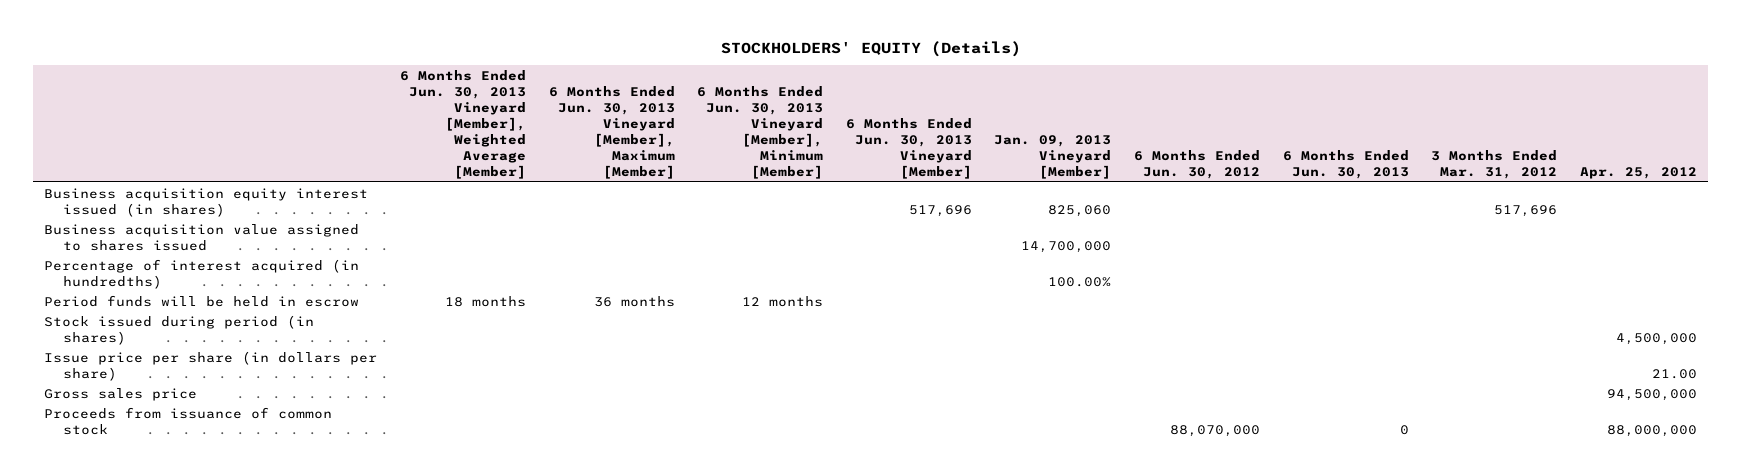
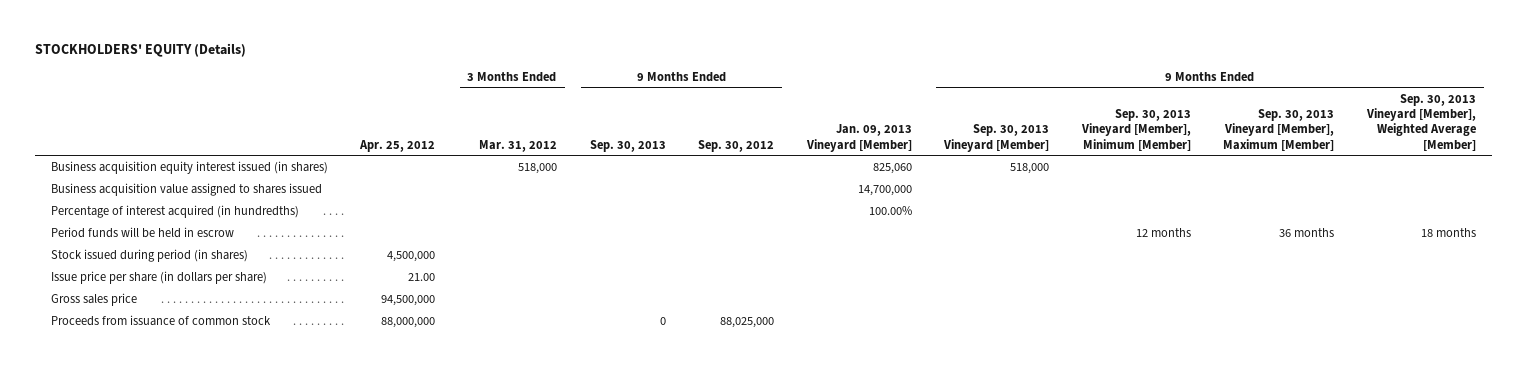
- | 6 Months Ended Jun. 30, 2013 Vineyard [Member], Weighted Average [Member] | 6 Months Ended Jun. 30, 2013 Vineyard [Member], Maximum [Member] | 6 Months Ended Jun. 30, 2013 Vineyard [Member], Minimum [Member] | 6 Months Ended Jun. 30, 2013 Vineyard [Member] | Jan. 09, 2013 Vineyard [Member] | 6 Months Ended Jun. 30, 2012 | 6 Months Ended Jun. 30, 2013 | 3 Months Ended Mar. 31, 2012 | Apr. 25, 2012
+ | Apr. 25, 2012 | 3 Months Ended Mar. 31, 2012 | 9 Months Ended Sep. 30, 2013 | 9 Months Ended Sep. 30, 2012 | Jan. 09, 2013 Vineyard [Member] | 9 Months Ended Sep. 30, 2013 Vineyard [Member] | 9 Months Ended Sep. 30, 2013 Vineyard [Member], Minimum [Member] | 9 Months Ended Sep. 30, 2013 Vineyard [Member], Maximum [Member] | 9 Months Ended Sep. 30, 2013 Vineyard [Member], Weighted Average [Member]
- Business acquisition equity interest issued (in shares) | | | | 517,696 | 825,060 | | | 517,696 |
+ Business acquisition equity interest issued (in shares) | | 518,000 | | | 825,060 | 518,000 | | |

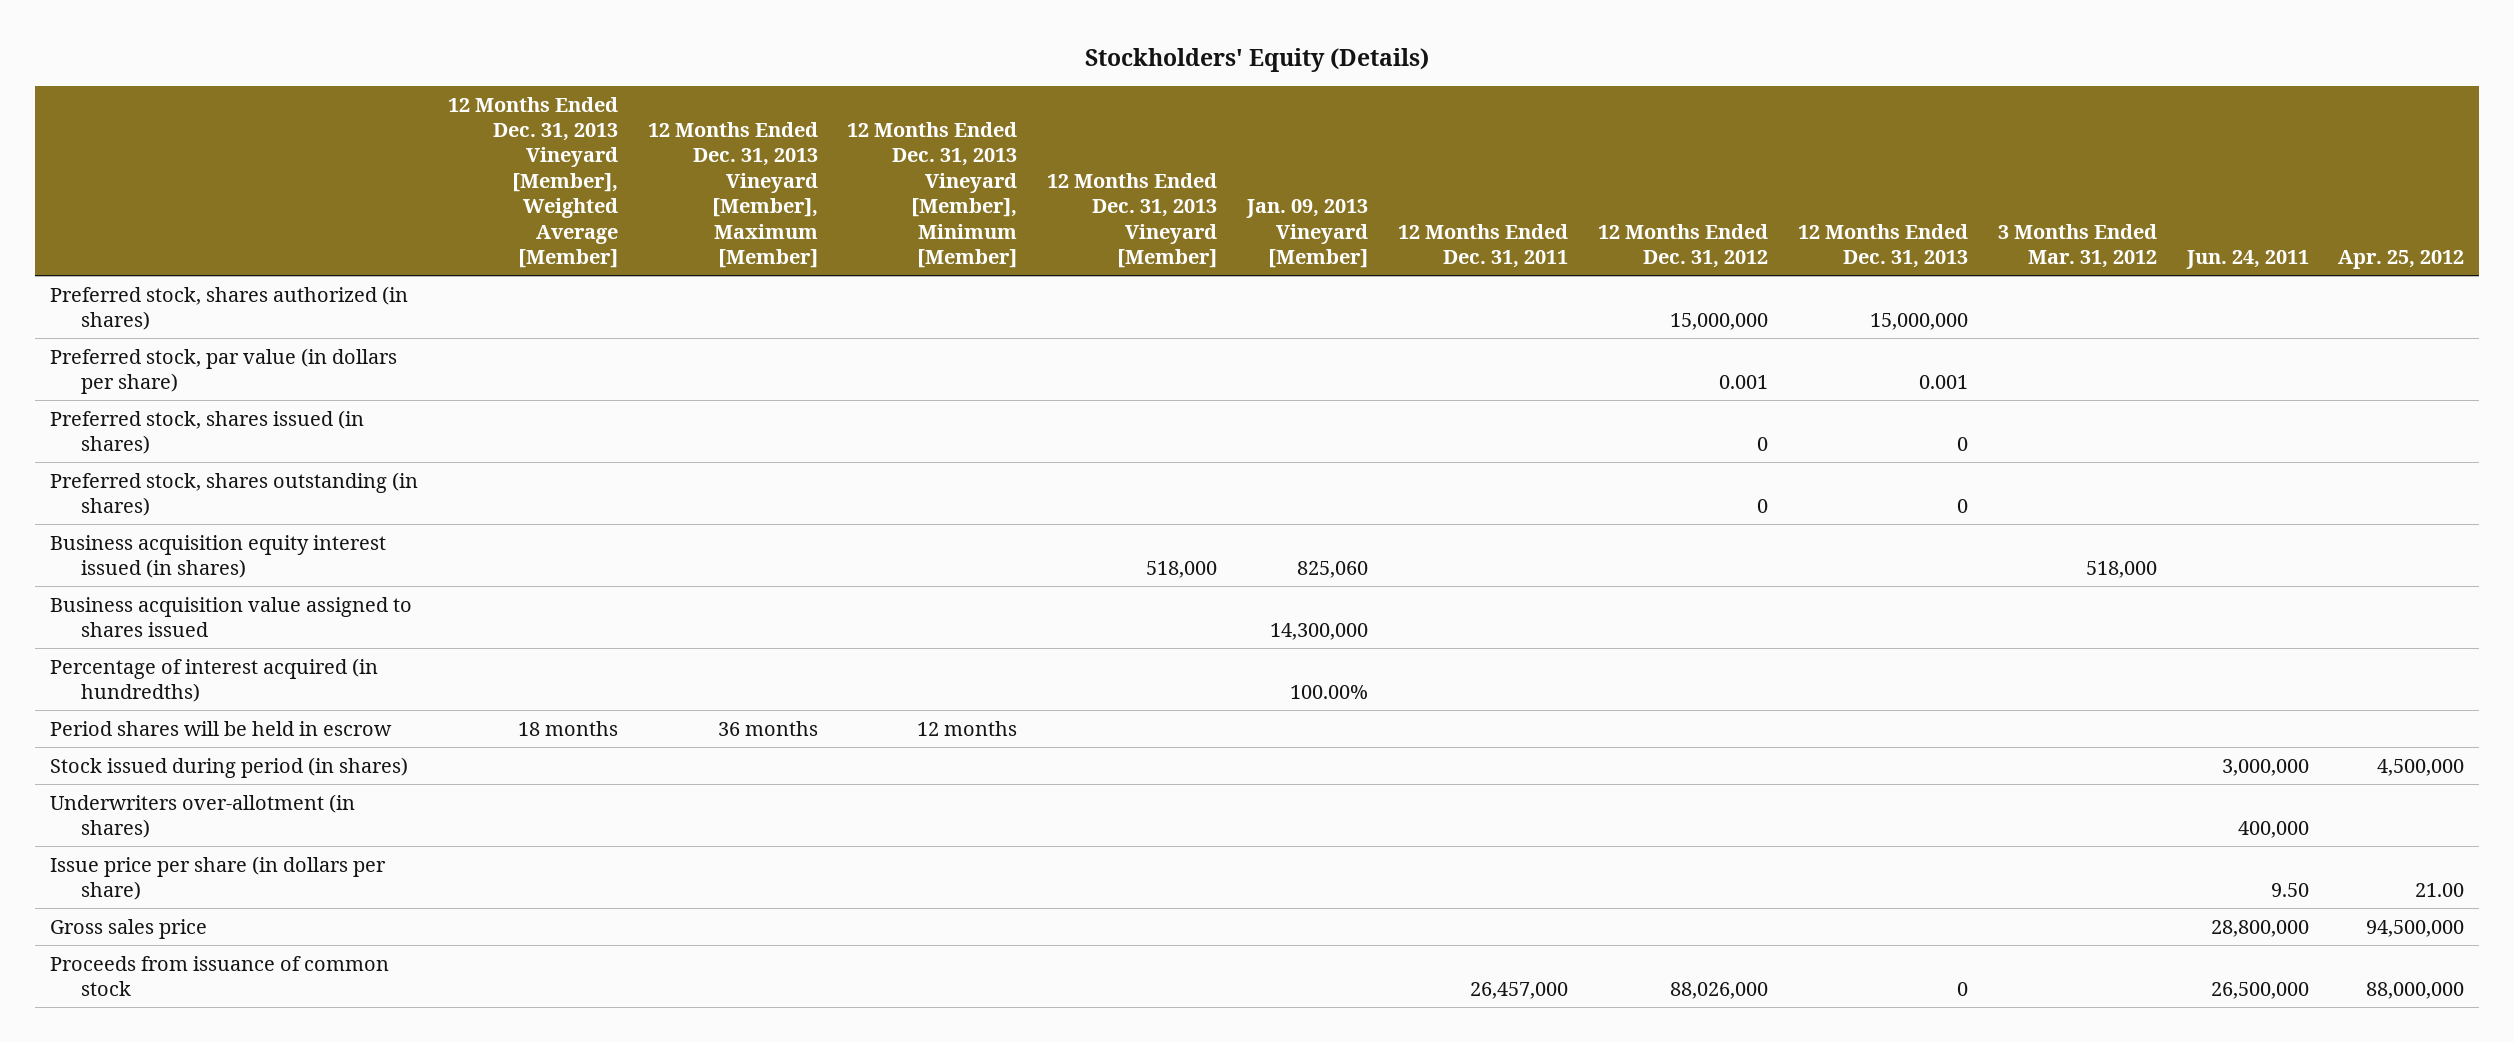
- STOCKHOLDERS' EQUITY (Details)
+ Stockholders' Equity (Details)
- | Apr. 25, 2012 | 3 Months Ended Mar. 31, 2012 | 9 Months Ended Sep. 30, 2013 | 9 Months Ended Sep. 30, 2012 | Jan. 09, 2013 Vineyard [Member] | 9 Months Ended Sep. 30, 2013 Vineyard [Member] | 9 Months Ended Sep. 30, 2013 Vineyard [Member], Minimum [Member] | 9 Months Ended Sep. 30, 2013 Vineyard [Member], Maximum [Member] | 9 Months Ended Sep. 30, 2013 Vineyard [Member], Weighted Average [Member]
+ | 12 Months Ended Dec. 31, 2013 Vineyard [Member], Weighted Average [Member] | 12 Months Ended Dec. 31, 2013 Vineyard [Member], Maximum [Member] | 12 Months Ended Dec. 31, 2013 Vineyard [Member], Minimum [Member] | 12 Months Ended Dec. 31, 2013 Vineyard [Member] | Jan. 09, 2013 Vineyard [Member] | 12 Months Ended Dec. 31, 2011 | 12 Months Ended Dec. 31, 2012 | 12 Months Ended Dec. 31, 2013 | 3 Months Ended Mar. 31, 2012 | Jun. 24, 2011 | Apr. 25, 2012
+ Preferred stock, shares authorized (in shares) | | | | | | | 15,000,000 | 15,000,000 | | |
+ Preferred stock, par value (in dollars per share) | | | | | | | 0.001 | 0.001 | | |
+ Preferred stock, shares issued (in shares) | | | | | | | 0 | 0 | | |
+ Preferred stock, shares outstanding (in shares) | | | | | | | 0 | 0 | | |
- Business acquisition value assigned to shares issued | | | | | 14,700,000 | | | |
+ Business acquisition value assigned to shares issued | | | | | 14,300,000 | | | | | |
- Period funds will be held in escrow | | | | | | | 12 months | 36 months | 18 months
+ Period shares will be held in escrow | 18 months | 36 months | 12 months | | | | | | | |
+ Underwriters over-allotment (in shares) | | | | | | | | | | 400,000 |

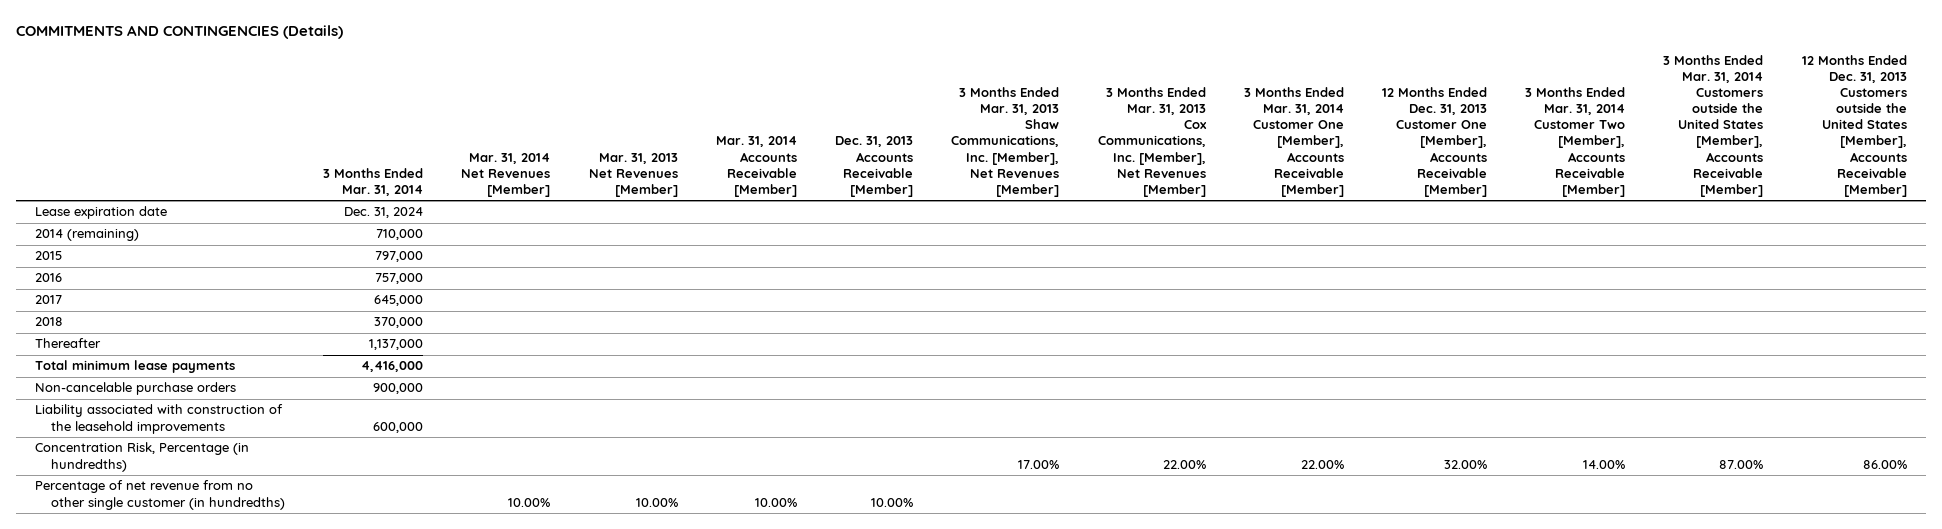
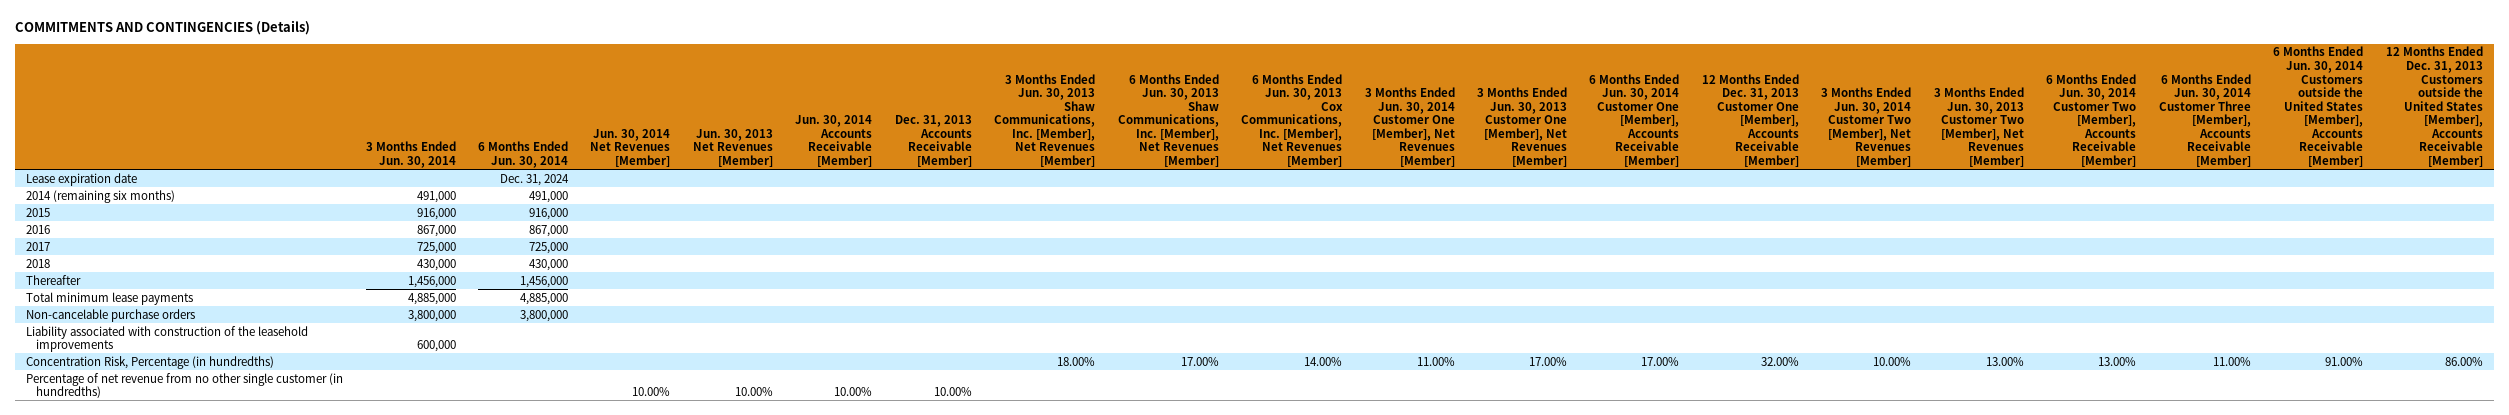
- | 3 Months Ended Mar. 31, 2014 | Mar. 31, 2014 Net Revenues [Member] | Mar. 31, 2013 Net Revenues [Member] | Mar. 31, 2014 Accounts Receivable [Member] | Dec. 31, 2013 Accounts Receivable [Member] | 3 Months Ended Mar. 31, 2013 Shaw Communications, Inc. [Member], Net Revenues [Member] | 3 Months Ended Mar. 31, 2013 Cox Communications, Inc. [Member], Net Revenues [Member] | 3 Months Ended Mar. 31, 2014 Customer One [Member], Accounts Receivable [Member] | 12 Months Ended Dec. 31, 2013 Customer One [Member], Accounts Receivable [Member] | 3 Months Ended Mar. 31, 2014 Customer Two [Member], Accounts Receivable [Member] | 3 Months Ended Mar. 31, 2014 Customers outside the United States [Member], Accounts Receivable [Member] | 12 Months Ended Dec. 31, 2013 Customers outside the United States [Member], Accounts Receivable [Member]
+ | 3 Months Ended Jun. 30, 2014 | 6 Months Ended Jun. 30, 2014 | Jun. 30, 2014 Net Revenues [Member] | Jun. 30, 2013 Net Revenues [Member] | Jun. 30, 2014 Accounts Receivable [Member] | Dec. 31, 2013 Accounts Receivable [Member] | 3 Months Ended Jun. 30, 2013 Shaw Communications, Inc. [Member], Net Revenues [Member] | 6 Months Ended Jun. 30, 2013 Shaw Communications, Inc. [Member], Net Revenues [Member] | 6 Months Ended Jun. 30, 2013 Cox Communications, Inc. [Member], Net Revenues [Member] | 3 Months Ended Jun. 30, 2014 Customer One [Member], Net Revenues [Member] | 3 Months Ended Jun. 30, 2013 Customer One [Member], Net Revenues [Member] | 6 Months Ended Jun. 30, 2014 Customer One [Member], Accounts Receivable [Member] | 12 Months Ended Dec. 31, 2013 Customer One [Member], Accounts Receivable [Member] | 3 Months Ended Jun. 30, 2014 Customer Two [Member], Net Revenues [Member] | 3 Months Ended Jun. 30, 2013 Customer Two [Member], Net Revenues [Member] | 6 Months Ended Jun. 30, 2014 Customer Two [Member], Accounts Receivable [Member] | 6 Months Ended Jun. 30, 2014 Customer Three [Member], Accounts Receivable [Member] | 6 Months Ended Jun. 30, 2014 Customers outside the United States [Member], Accounts Receivable [Member] | 12 Months Ended Dec. 31, 2013 Customers outside the United States [Member], Accounts Receivable [Member]
- 2014 (remaining) | 710,000 | | | | | | | | | | |
+ 2014 (remaining six months) | 491,000 | 491,000 | | | | | | | | | | | | | | | | |

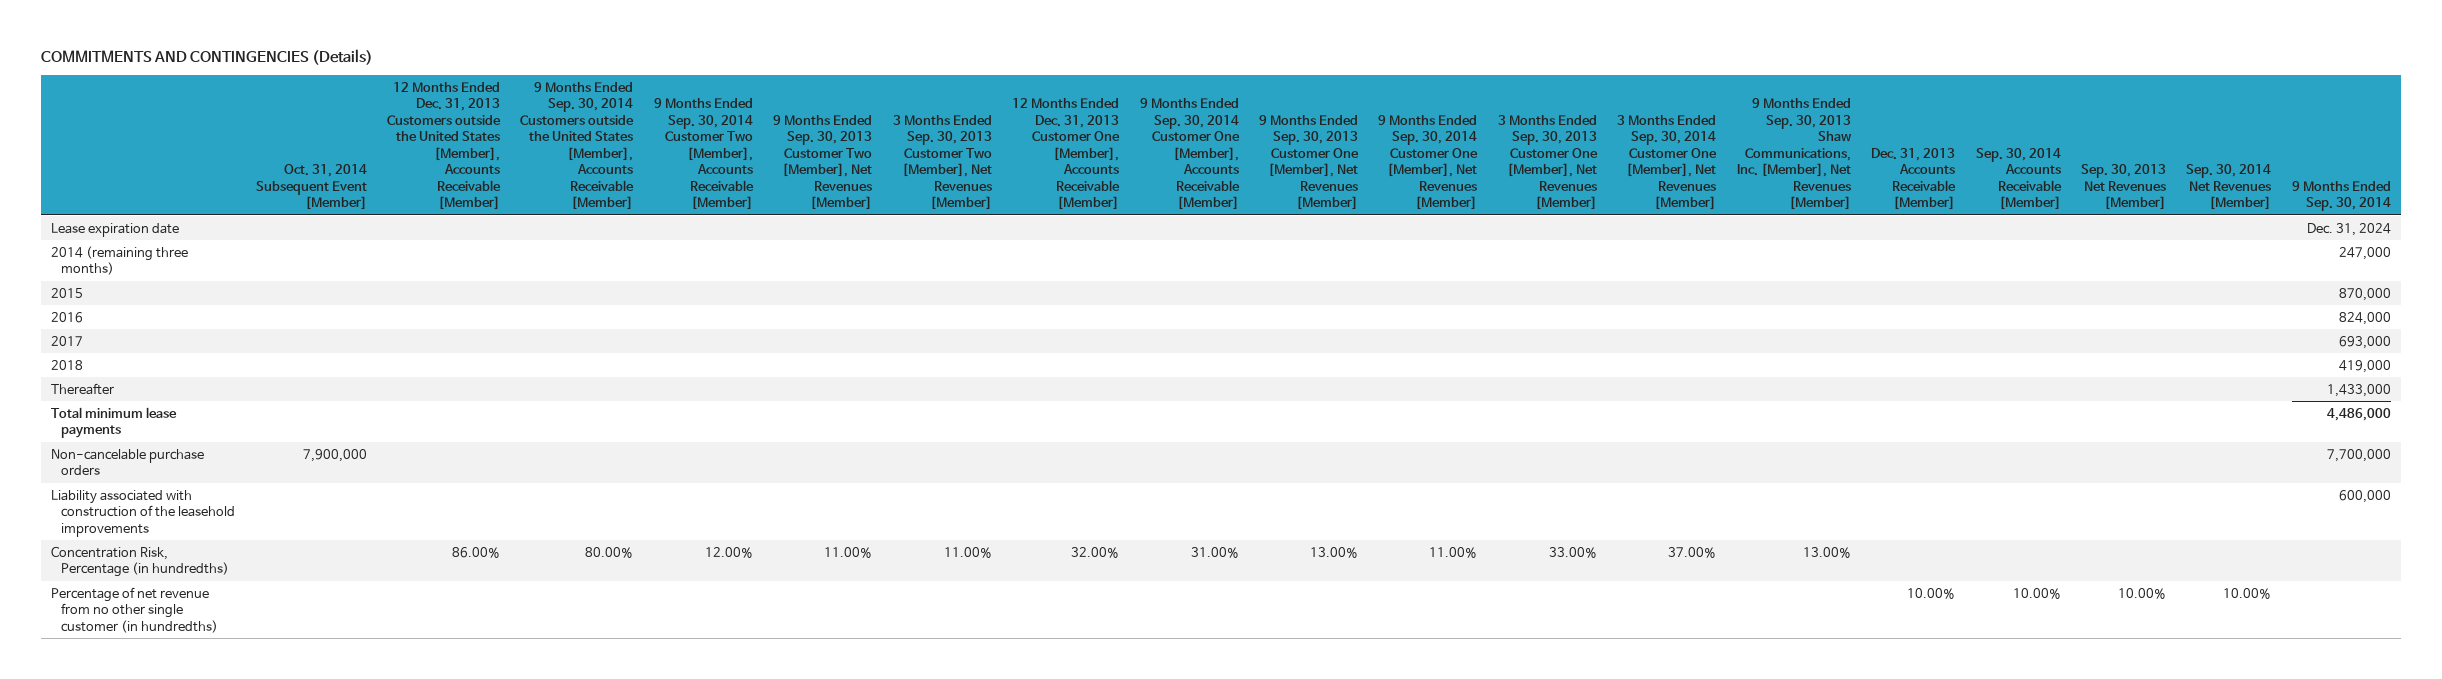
- | 3 Months Ended Jun. 30, 2014 | 6 Months Ended Jun. 30, 2014 | Jun. 30, 2014 Net Revenues [Member] | Jun. 30, 2013 Net Revenues [Member] | Jun. 30, 2014 Accounts Receivable [Member] | Dec. 31, 2013 Accounts Receivable [Member] | 3 Months Ended Jun. 30, 2013 Shaw Communications, Inc. [Member], Net Revenues [Member] | 6 Months Ended Jun. 30, 2013 Shaw Communications, Inc. [Member], Net Revenues [Member] | 6 Months Ended Jun. 30, 2013 Cox Communications, Inc. [Member], Net Revenues [Member] | 3 Months Ended Jun. 30, 2014 Customer One [Member], Net Revenues [Member] | 3 Months Ended Jun. 30, 2013 Customer One [Member], Net Revenues [Member] | 6 Months Ended Jun. 30, 2014 Customer One [Member], Accounts Receivable [Member] | 12 Months Ended Dec. 31, 2013 Customer One [Member], Accounts Receivable [Member] | 3 Months Ended Jun. 30, 2014 Customer Two [Member], Net Revenues [Member] | 3 Months Ended Jun. 30, 2013 Customer Two [Member], Net Revenues [Member] | 6 Months Ended Jun. 30, 2014 Customer Two [Member], Accounts Receivable [Member] | 6 Months Ended Jun. 30, 2014 Customer Three [Member], Accounts Receivable [Member] | 6 Months Ended Jun. 30, 2014 Customers outside the United States [Member], Accounts Receivable [Member] | 12 Months Ended Dec. 31, 2013 Customers outside the United States [Member], Accounts Receivable [Member]
+ | Oct. 31, 2014 Subsequent Event [Member] | 12 Months Ended Dec. 31, 2013 Customers outside the United States [Member], Accounts Receivable [Member] | 9 Months Ended Sep. 30, 2014 Customers outside the United States [Member], Accounts Receivable [Member] | 9 Months Ended Sep. 30, 2014 Customer Two [Member], Accounts Receivable [Member] | 9 Months Ended Sep. 30, 2013 Customer Two [Member], Net Revenues [Member] | 3 Months Ended Sep. 30, 2013 Customer Two [Member], Net Revenues [Member] | 12 Months Ended Dec. 31, 2013 Customer One [Member], Accounts Receivable [Member] | 9 Months Ended Sep. 30, 2014 Customer One [Member], Accounts Receivable [Member] | 9 Months Ended Sep. 30, 2013 Customer One [Member], Net Revenues [Member] | 9 Months Ended Sep. 30, 2014 Customer One [Member], Net Revenues [Member] | 3 Months Ended Sep. 30, 2013 Customer One [Member], Net Revenues [Member] | 3 Months Ended Sep. 30, 2014 Customer One [Member], Net Revenues [Member] | 9 Months Ended Sep. 30, 2013 Shaw Communications, Inc. [Member], Net Revenues [Member] | Dec. 31, 2013 Accounts Receivable [Member] | Sep. 30, 2014 Accounts Receivable [Member] | Sep. 30, 2013 Net Revenues [Member] | Sep. 30, 2014 Net Revenues [Member] | 9 Months Ended Sep. 30, 2014
- 2014 (remaining six months) | 491,000 | 491,000 | | | | | | | | | | | | | | | | |
+ 2014 (remaining three months) | | | | | | | | | | | | | | | | | | 247,000

